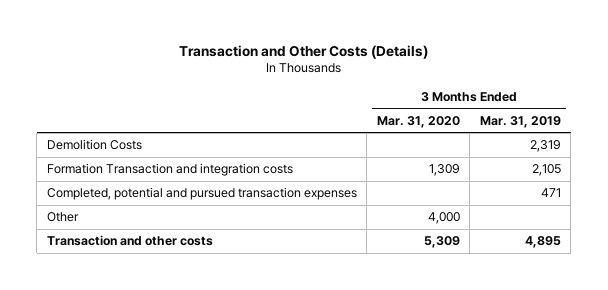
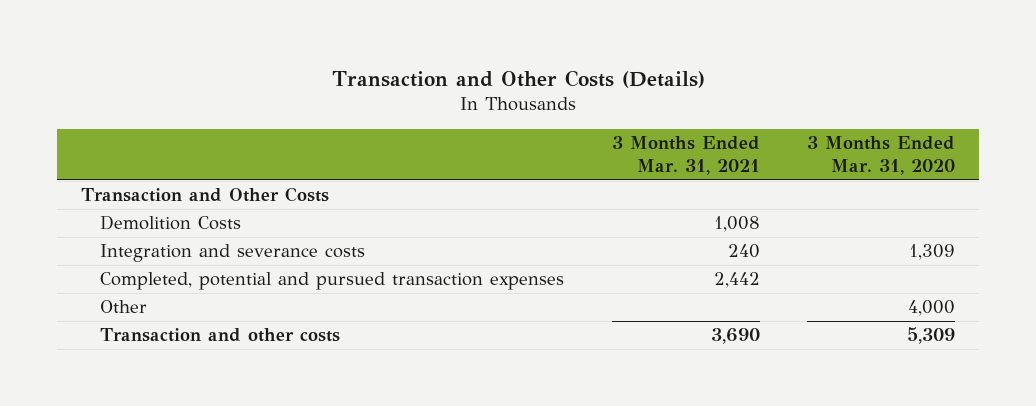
- | 3 Months Ended Mar. 31, 2020 | 3 Months Ended Mar. 31, 2019
+ | 3 Months Ended Mar. 31, 2021 | 3 Months Ended Mar. 31, 2020
+ Transaction and Other Costs
- Formation Transaction and integration costs | 1,309 | 2,105
+ Integration and severance costs | 240 | 1,309

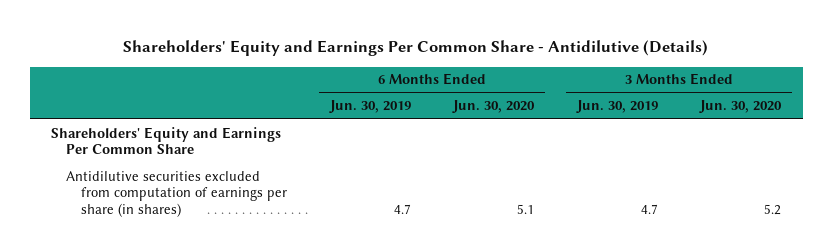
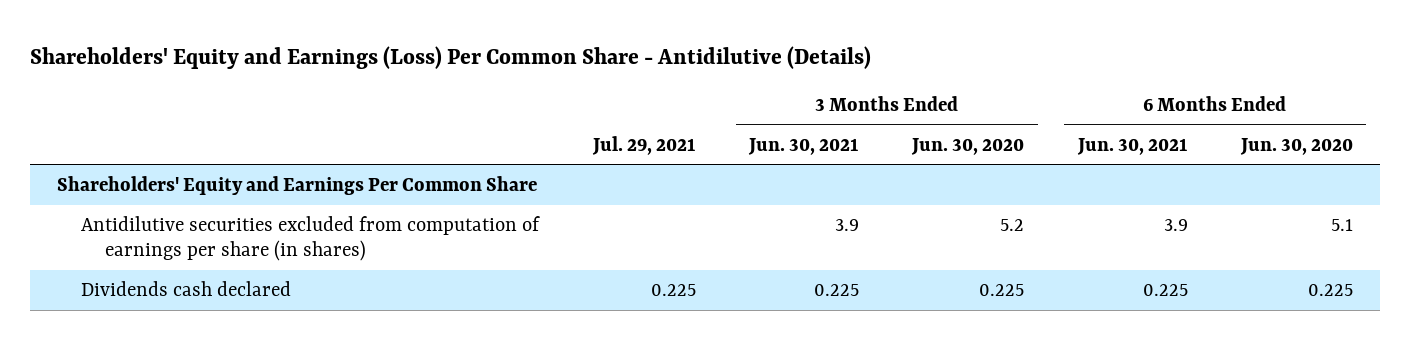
- Shareholders' Equity and Earnings Per Common Share - Antidilutive (Details)
+ Shareholders' Equity and Earnings (Loss) Per Common Share - Antidilutive (Details)
- | 6 Months Ended Jun. 30, 2019 | 6 Months Ended Jun. 30, 2020 | 3 Months Ended Jun. 30, 2019 | 3 Months Ended Jun. 30, 2020
+ | Jul. 29, 2021 | 3 Months Ended Jun. 30, 2021 | 3 Months Ended Jun. 30, 2020 | 6 Months Ended Jun. 30, 2021 | 6 Months Ended Jun. 30, 2020
+ Dividends cash declared | 0.225 | 0.225 | 0.225 | 0.225 | 0.225

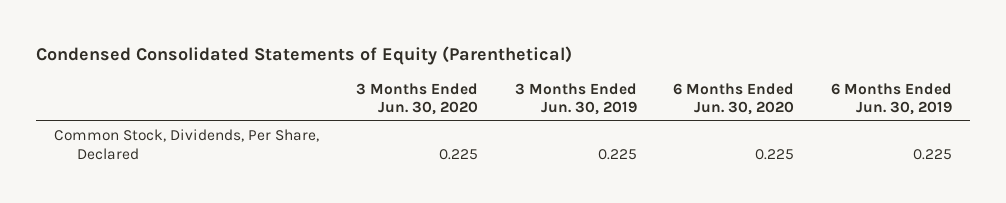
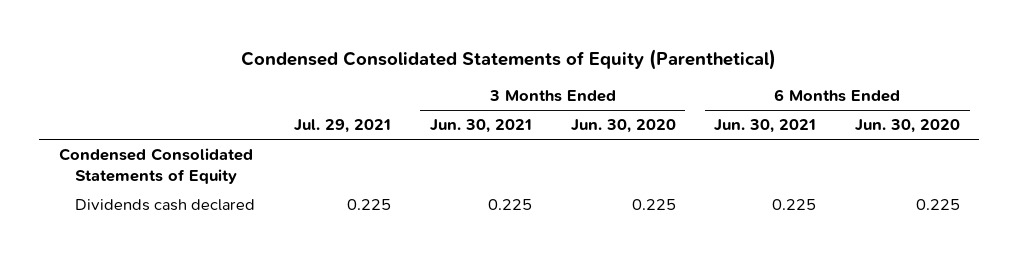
- | 3 Months Ended Jun. 30, 2020 | 3 Months Ended Jun. 30, 2019 | 6 Months Ended Jun. 30, 2020 | 6 Months Ended Jun. 30, 2019
+ | Jul. 29, 2021 | 3 Months Ended Jun. 30, 2021 | 3 Months Ended Jun. 30, 2020 | 6 Months Ended Jun. 30, 2021 | 6 Months Ended Jun. 30, 2020
- Common Stock, Dividends, Per Share, Declared | 0.225 | 0.225 | 0.225 | 0.225
+ Condensed Consolidated Statements of Equity
+ Dividends cash declared | 0.225 | 0.225 | 0.225 | 0.225 | 0.225

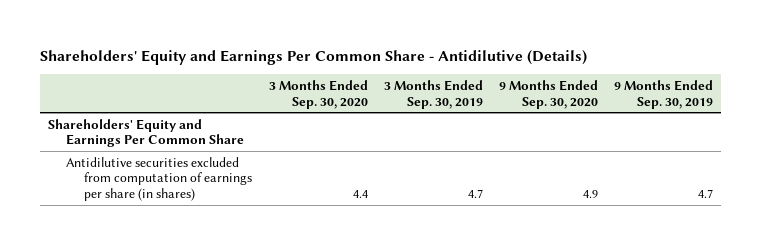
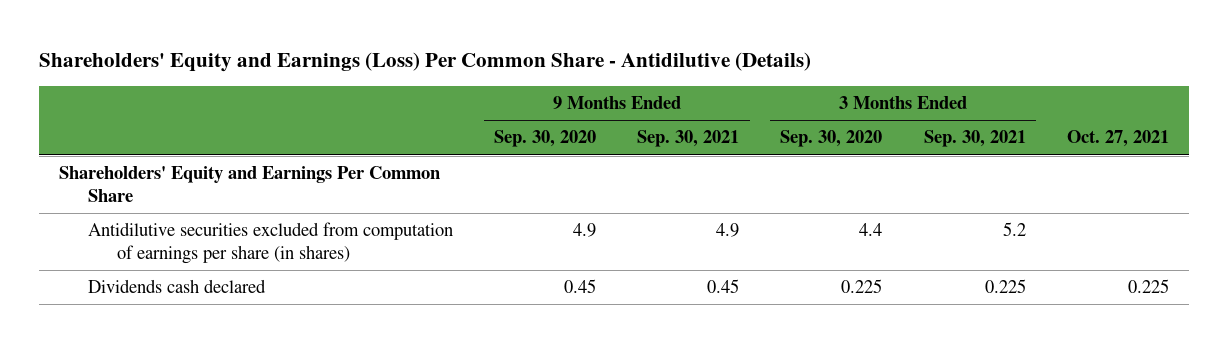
- Shareholders' Equity and Earnings Per Common Share - Antidilutive (Details)
+ Shareholders' Equity and Earnings (Loss) Per Common Share - Antidilutive (Details)
- | 3 Months Ended Sep. 30, 2020 | 3 Months Ended Sep. 30, 2019 | 9 Months Ended Sep. 30, 2020 | 9 Months Ended Sep. 30, 2019
+ | 9 Months Ended Sep. 30, 2020 | 9 Months Ended Sep. 30, 2021 | 3 Months Ended Sep. 30, 2020 | 3 Months Ended Sep. 30, 2021 | Oct. 27, 2021
+ Dividends cash declared | 0.45 | 0.45 | 0.225 | 0.225 | 0.225

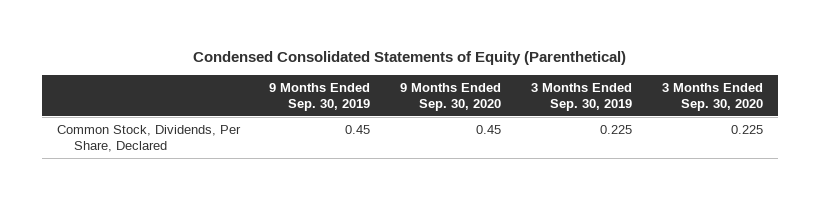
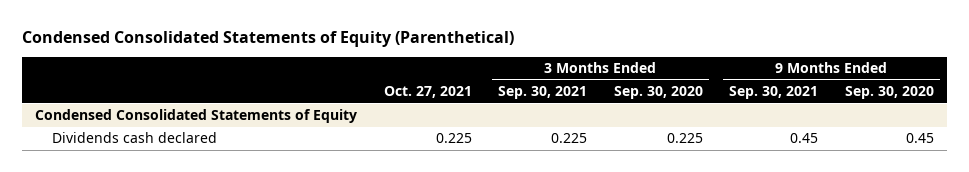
- | 9 Months Ended Sep. 30, 2019 | 9 Months Ended Sep. 30, 2020 | 3 Months Ended Sep. 30, 2019 | 3 Months Ended Sep. 30, 2020
+ | Oct. 27, 2021 | 3 Months Ended Sep. 30, 2021 | 3 Months Ended Sep. 30, 2020 | 9 Months Ended Sep. 30, 2021 | 9 Months Ended Sep. 30, 2020
- Common Stock, Dividends, Per Share, Declared | 0.45 | 0.45 | 0.225 | 0.225
+ Condensed Consolidated Statements of Equity
+ Dividends cash declared | 0.225 | 0.225 | 0.225 | 0.45 | 0.45

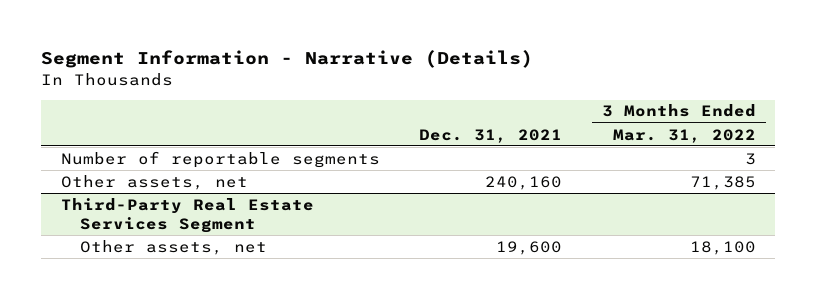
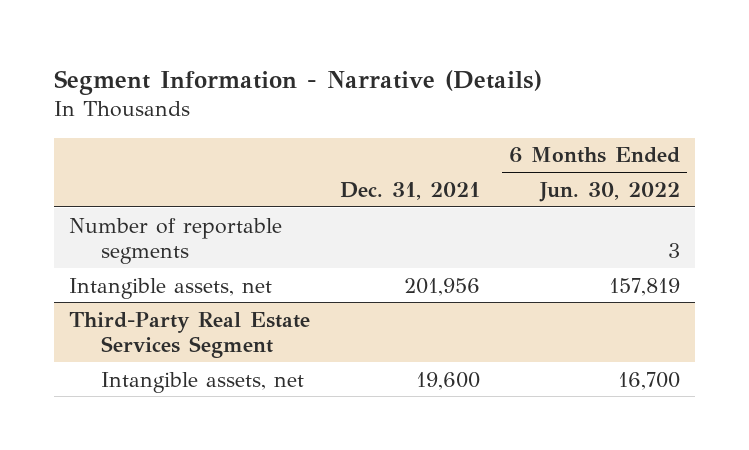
- | Dec. 31, 2021 | 3 Months Ended Mar. 31, 2022
+ | Dec. 31, 2021 | 6 Months Ended Jun. 30, 2022
- Other assets, net | 240,160 | 71,385
+ Intangible assets, net | 201,956 | 157,819
@ Third-Party Real Estate Services Segment
- Other assets, net | 19,600 | 18,100
+ Intangible assets, net | 19,600 | 16,700

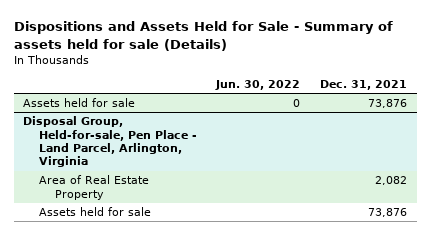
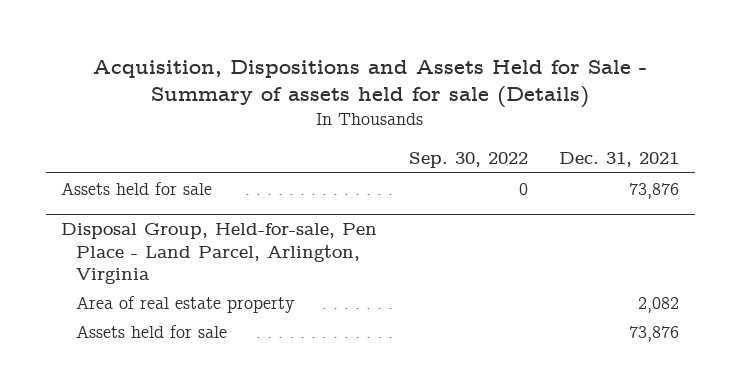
- Dispositions and Assets Held for Sale - Summary of assets held for sale (Details)
+ Acquisition, Dispositions and Assets Held for Sale - Summary of assets held for sale (Details)
- | Jun. 30, 2022 | Dec. 31, 2021
+ | Sep. 30, 2022 | Dec. 31, 2021
@ Disposal Group, Held-for-sale, Pen Place - Land Parcel, Arlington, Virginia
- Area of Real Estate Property | | 2,082
+ Area of real estate property | | 2,082

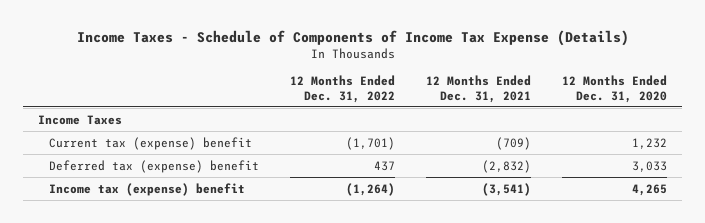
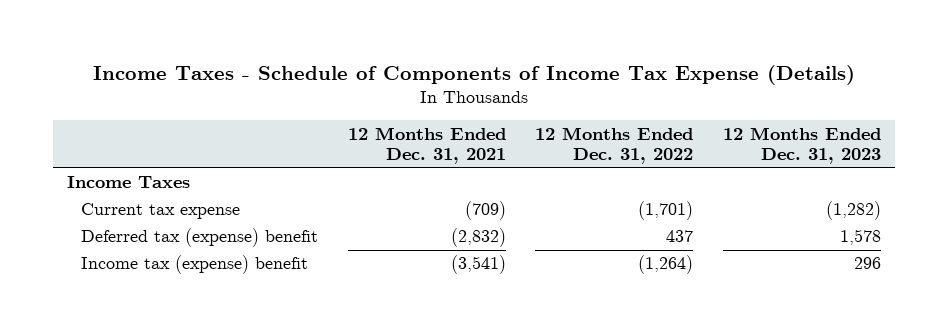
- | 12 Months Ended Dec. 31, 2022 | 12 Months Ended Dec. 31, 2021 | 12 Months Ended Dec. 31, 2020
+ | 12 Months Ended Dec. 31, 2021 | 12 Months Ended Dec. 31, 2022 | 12 Months Ended Dec. 31, 2023
- Current tax (expense) benefit | (1,701) | (709) | 1,232
+ Current tax expense | (709) | (1,701) | (1,282)

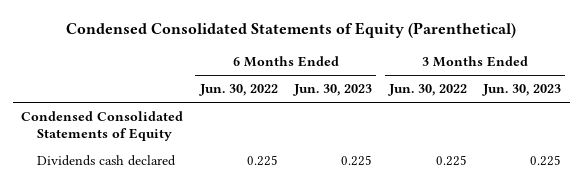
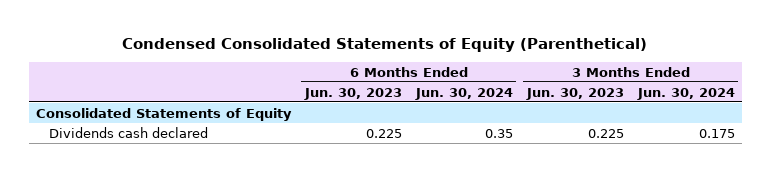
- | 6 Months Ended Jun. 30, 2022 | 6 Months Ended Jun. 30, 2023 | 3 Months Ended Jun. 30, 2022 | 3 Months Ended Jun. 30, 2023
+ | 6 Months Ended Jun. 30, 2023 | 6 Months Ended Jun. 30, 2024 | 3 Months Ended Jun. 30, 2023 | 3 Months Ended Jun. 30, 2024
- Condensed Consolidated Statements of Equity
+ Consolidated Statements of Equity

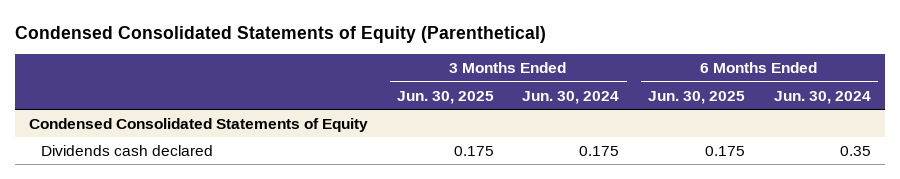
- | 6 Months Ended Jun. 30, 2023 | 6 Months Ended Jun. 30, 2024 | 3 Months Ended Jun. 30, 2023 | 3 Months Ended Jun. 30, 2024
+ | 3 Months Ended Jun. 30, 2025 | 3 Months Ended Jun. 30, 2024 | 6 Months Ended Jun. 30, 2025 | 6 Months Ended Jun. 30, 2024
- Consolidated Statements of Equity
+ Condensed Consolidated Statements of Equity

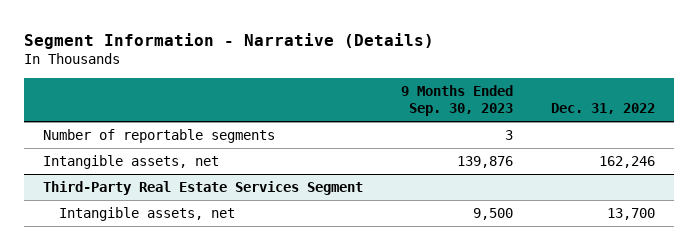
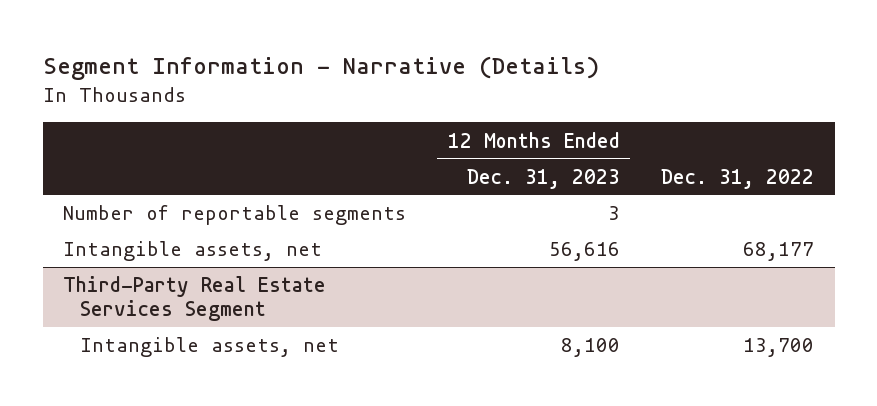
- | 9 Months Ended Sep. 30, 2023 | Dec. 31, 2022
+ | 12 Months Ended Dec. 31, 2023 | Dec. 31, 2022
- Intangible assets, net | 139,876 | 162,246
+ Intangible assets, net | 56,616 | 68,177

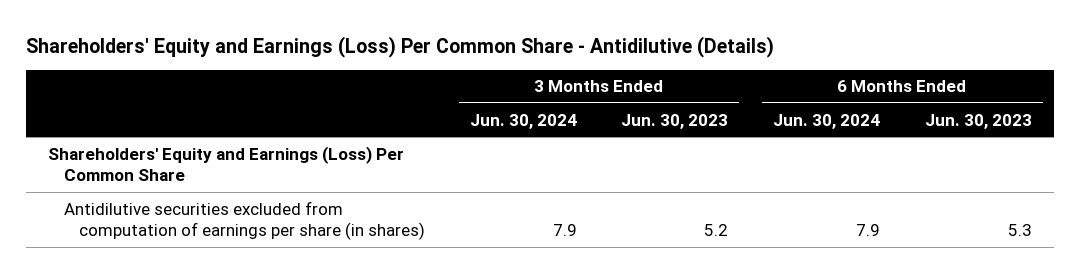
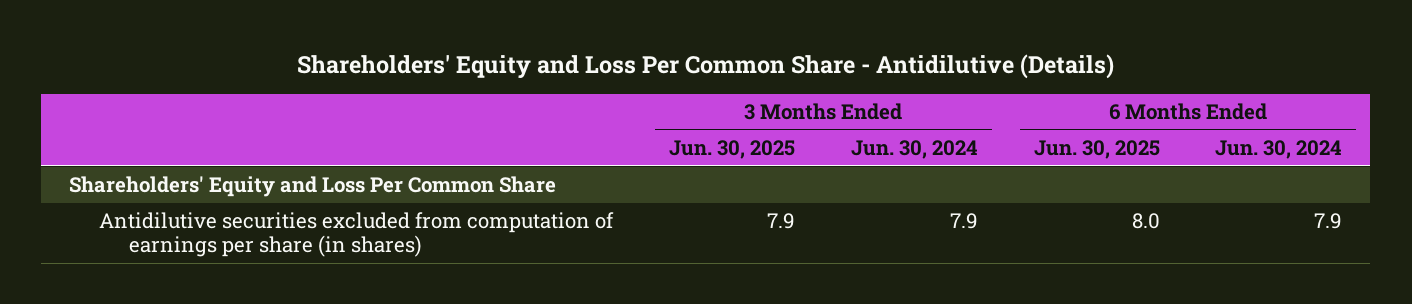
- Shareholders' Equity and Earnings (Loss) Per Common Share - Antidilutive (Details)
+ Shareholders' Equity and Loss Per Common Share - Antidilutive (Details)
- | 3 Months Ended Jun. 30, 2024 | 3 Months Ended Jun. 30, 2023 | 6 Months Ended Jun. 30, 2024 | 6 Months Ended Jun. 30, 2023
+ | 3 Months Ended Jun. 30, 2025 | 3 Months Ended Jun. 30, 2024 | 6 Months Ended Jun. 30, 2025 | 6 Months Ended Jun. 30, 2024
- Shareholders' Equity and Earnings (Loss) Per Common Share
+ Shareholders' Equity and Loss Per Common Share

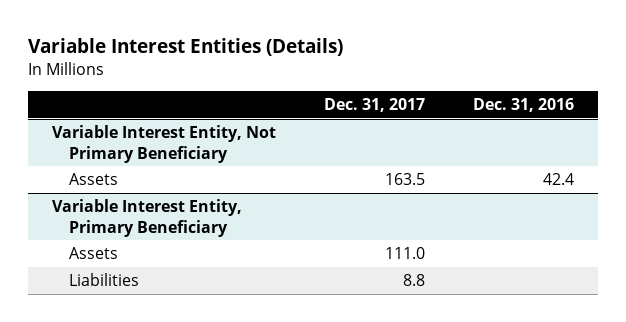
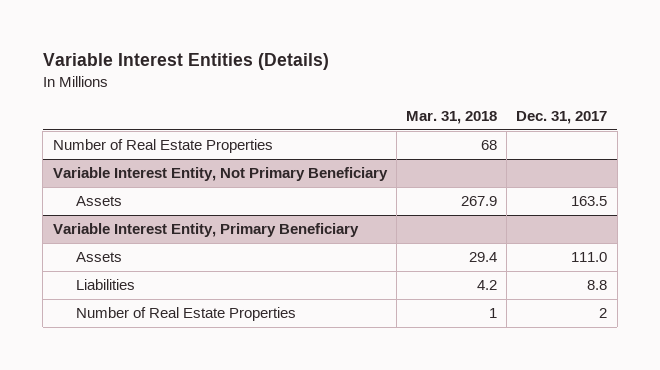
- | Dec. 31, 2017 | Dec. 31, 2016
+ | Mar. 31, 2018 | Dec. 31, 2017
+ Number of Real Estate Properties | 68 |
@ Variable Interest Entity, Primary Beneficiary
+ Number of Real Estate Properties | 1 | 2

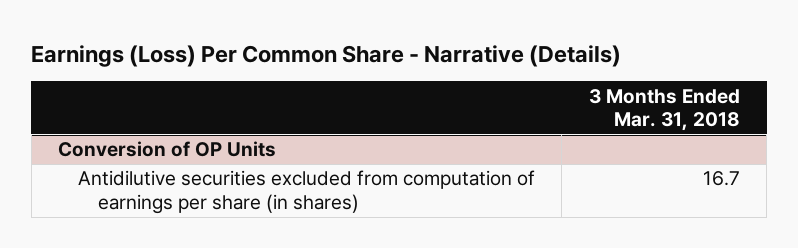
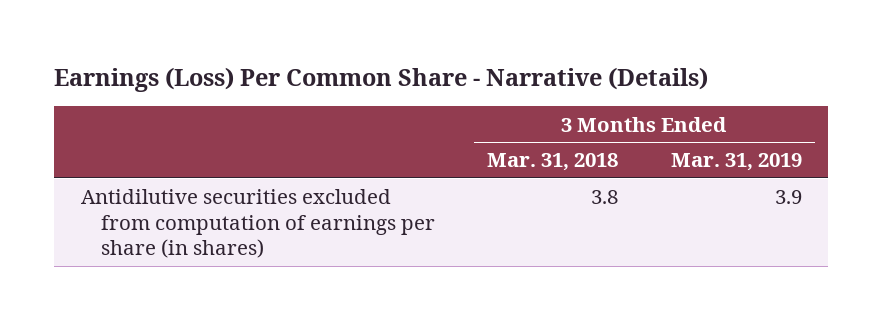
- | 3 Months Ended Mar. 31, 2018
+ | 3 Months Ended Mar. 31, 2018 | 3 Months Ended Mar. 31, 2019
- Conversion of OP Units
- Antidilutive securities excluded from computation of earnings per share (in shares) | 16.7
+ Antidilutive securities excluded from computation of earnings per share (in shares) | 3.8 | 3.9

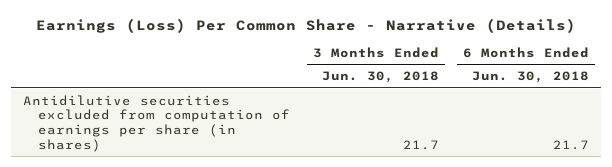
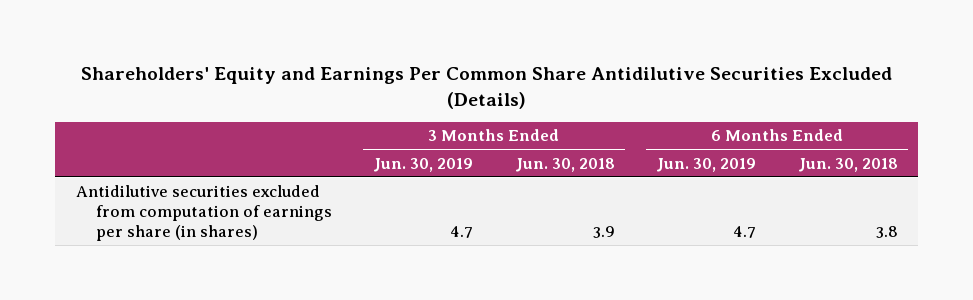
- Earnings (Loss) Per Common Share - Narrative (Details)
+ Shareholders' Equity and Earnings Per Common Share Antidilutive Securities Excluded (Details)
- | 3 Months Ended Jun. 30, 2018 | 6 Months Ended Jun. 30, 2018
+ | 3 Months Ended Jun. 30, 2019 | 3 Months Ended Jun. 30, 2018 | 6 Months Ended Jun. 30, 2019 | 6 Months Ended Jun. 30, 2018
- Antidilutive securities excluded from computation of earnings per share (in shares) | 21.7 | 21.7
+ Antidilutive securities excluded from computation of earnings per share (in shares) | 4.7 | 3.9 | 4.7 | 3.8

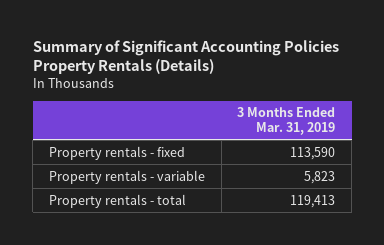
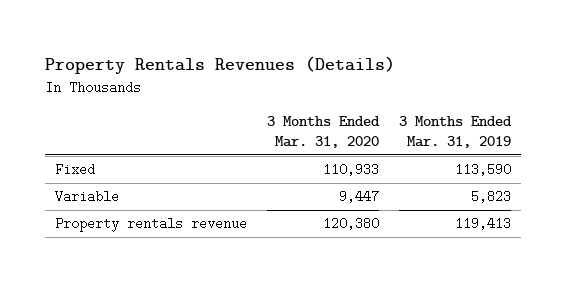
- Summary of Significant Accounting Policies Property Rentals (Details)
+ Property Rentals Revenues (Details)
- | 3 Months Ended Mar. 31, 2019
+ | 3 Months Ended Mar. 31, 2020 | 3 Months Ended Mar. 31, 2019
- Property rentals - fixed | 113,590
- Property rentals - variable | 5,823
- Property rentals - total | 119,413
+ Fixed | 110,933 | 113,590
+ Variable | 9,447 | 5,823
+ Property rentals revenue | 120,380 | 119,413

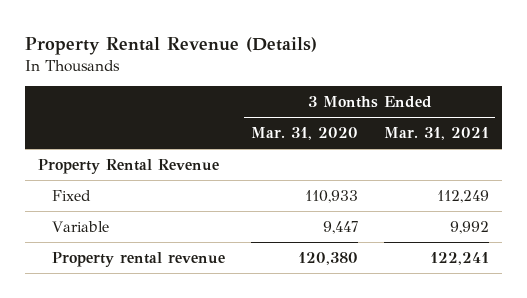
- Property Rentals Revenues (Details)
+ Property Rental Revenue (Details)
- | 3 Months Ended Mar. 31, 2020 | 3 Months Ended Mar. 31, 2019
+ | 3 Months Ended Mar. 31, 2020 | 3 Months Ended Mar. 31, 2021
+ Property Rental Revenue
- Property rentals revenue | 120,380 | 119,413
+ Property rental revenue | 120,380 | 122,241

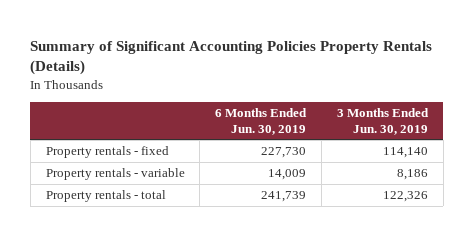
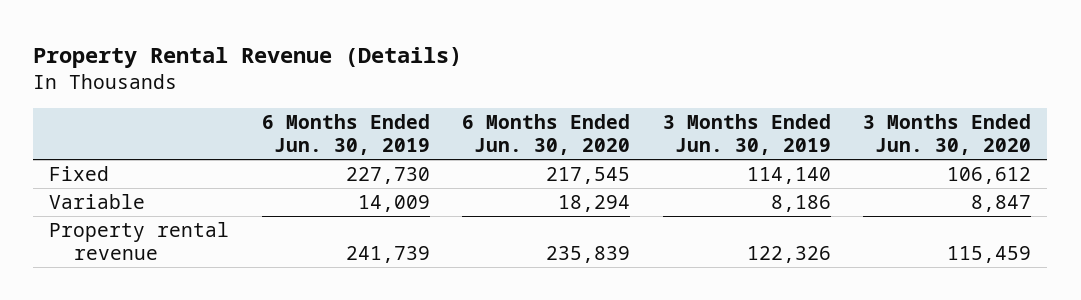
- Summary of Significant Accounting Policies Property Rentals (Details)
+ Property Rental Revenue (Details)
- | 6 Months Ended Jun. 30, 2019 | 3 Months Ended Jun. 30, 2019
+ | 6 Months Ended Jun. 30, 2019 | 6 Months Ended Jun. 30, 2020 | 3 Months Ended Jun. 30, 2019 | 3 Months Ended Jun. 30, 2020
- Property rentals - fixed | 227,730 | 114,140
- Property rentals - variable | 14,009 | 8,186
- Property rentals - total | 241,739 | 122,326
+ Fixed | 227,730 | 217,545 | 114,140 | 106,612
+ Variable | 14,009 | 18,294 | 8,186 | 8,847
+ Property rental revenue | 241,739 | 235,839 | 122,326 | 115,459

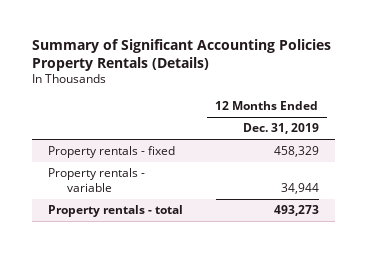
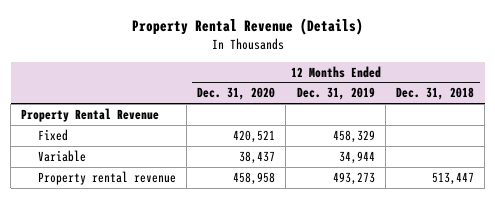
- Summary of Significant Accounting Policies Property Rentals (Details)
+ Property Rental Revenue (Details)
- | 12 Months Ended Dec. 31, 2019
+ | 12 Months Ended Dec. 31, 2020 | 12 Months Ended Dec. 31, 2019 | 12 Months Ended Dec. 31, 2018
- Property rentals - fixed | 458,329
- Property rentals - variable | 34,944
- Property rentals - total | 493,273
+ Property Rental Revenue
+ Fixed | 420,521 | 458,329 |
+ Variable | 38,437 | 34,944 |
+ Property rental revenue | 458,958 | 493,273 | 513,447

